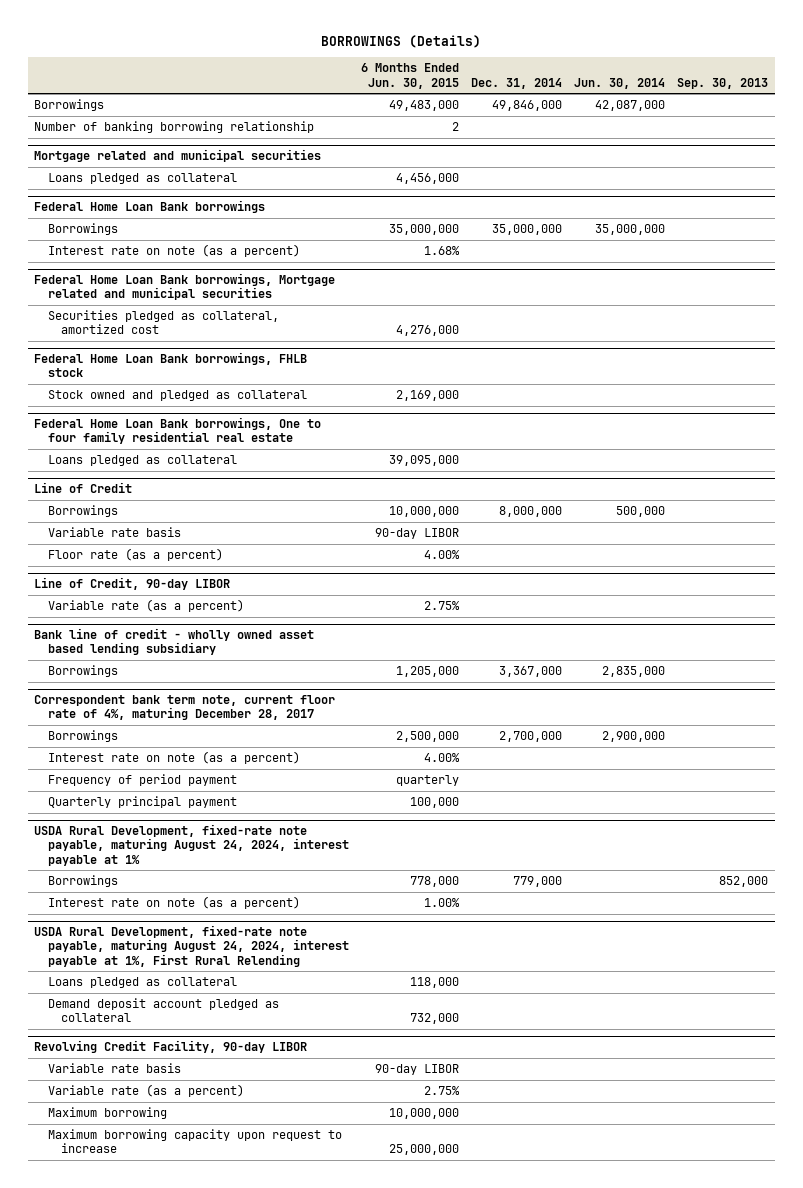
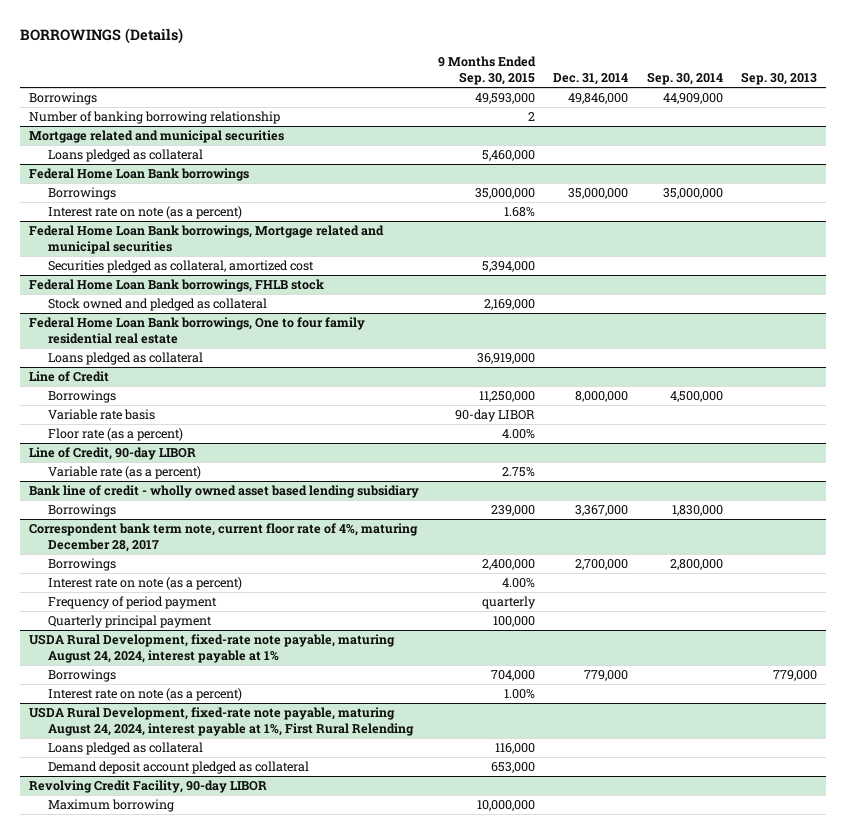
- | 6 Months Ended Jun. 30, 2015 | Dec. 31, 2014 | Jun. 30, 2014 | Sep. 30, 2013
+ | 9 Months Ended Sep. 30, 2015 | Dec. 31, 2014 | Sep. 30, 2014 | Sep. 30, 2013
@ USDA Rural Development, fixed-rate note payable, maturing August 24, 2024, interest payable at 1%
- Borrowings | 778,000 | 779,000 | | 852,000
+ Borrowings | 704,000 | 779,000 | | 779,000
@ Revolving Credit Facility, 90-day LIBOR
- Variable rate basis | 90-day LIBOR | | |
- Variable rate (as a percent) | 2.75% | | |
- Maximum borrowing capacity upon request to increase | 25,000,000 | | |

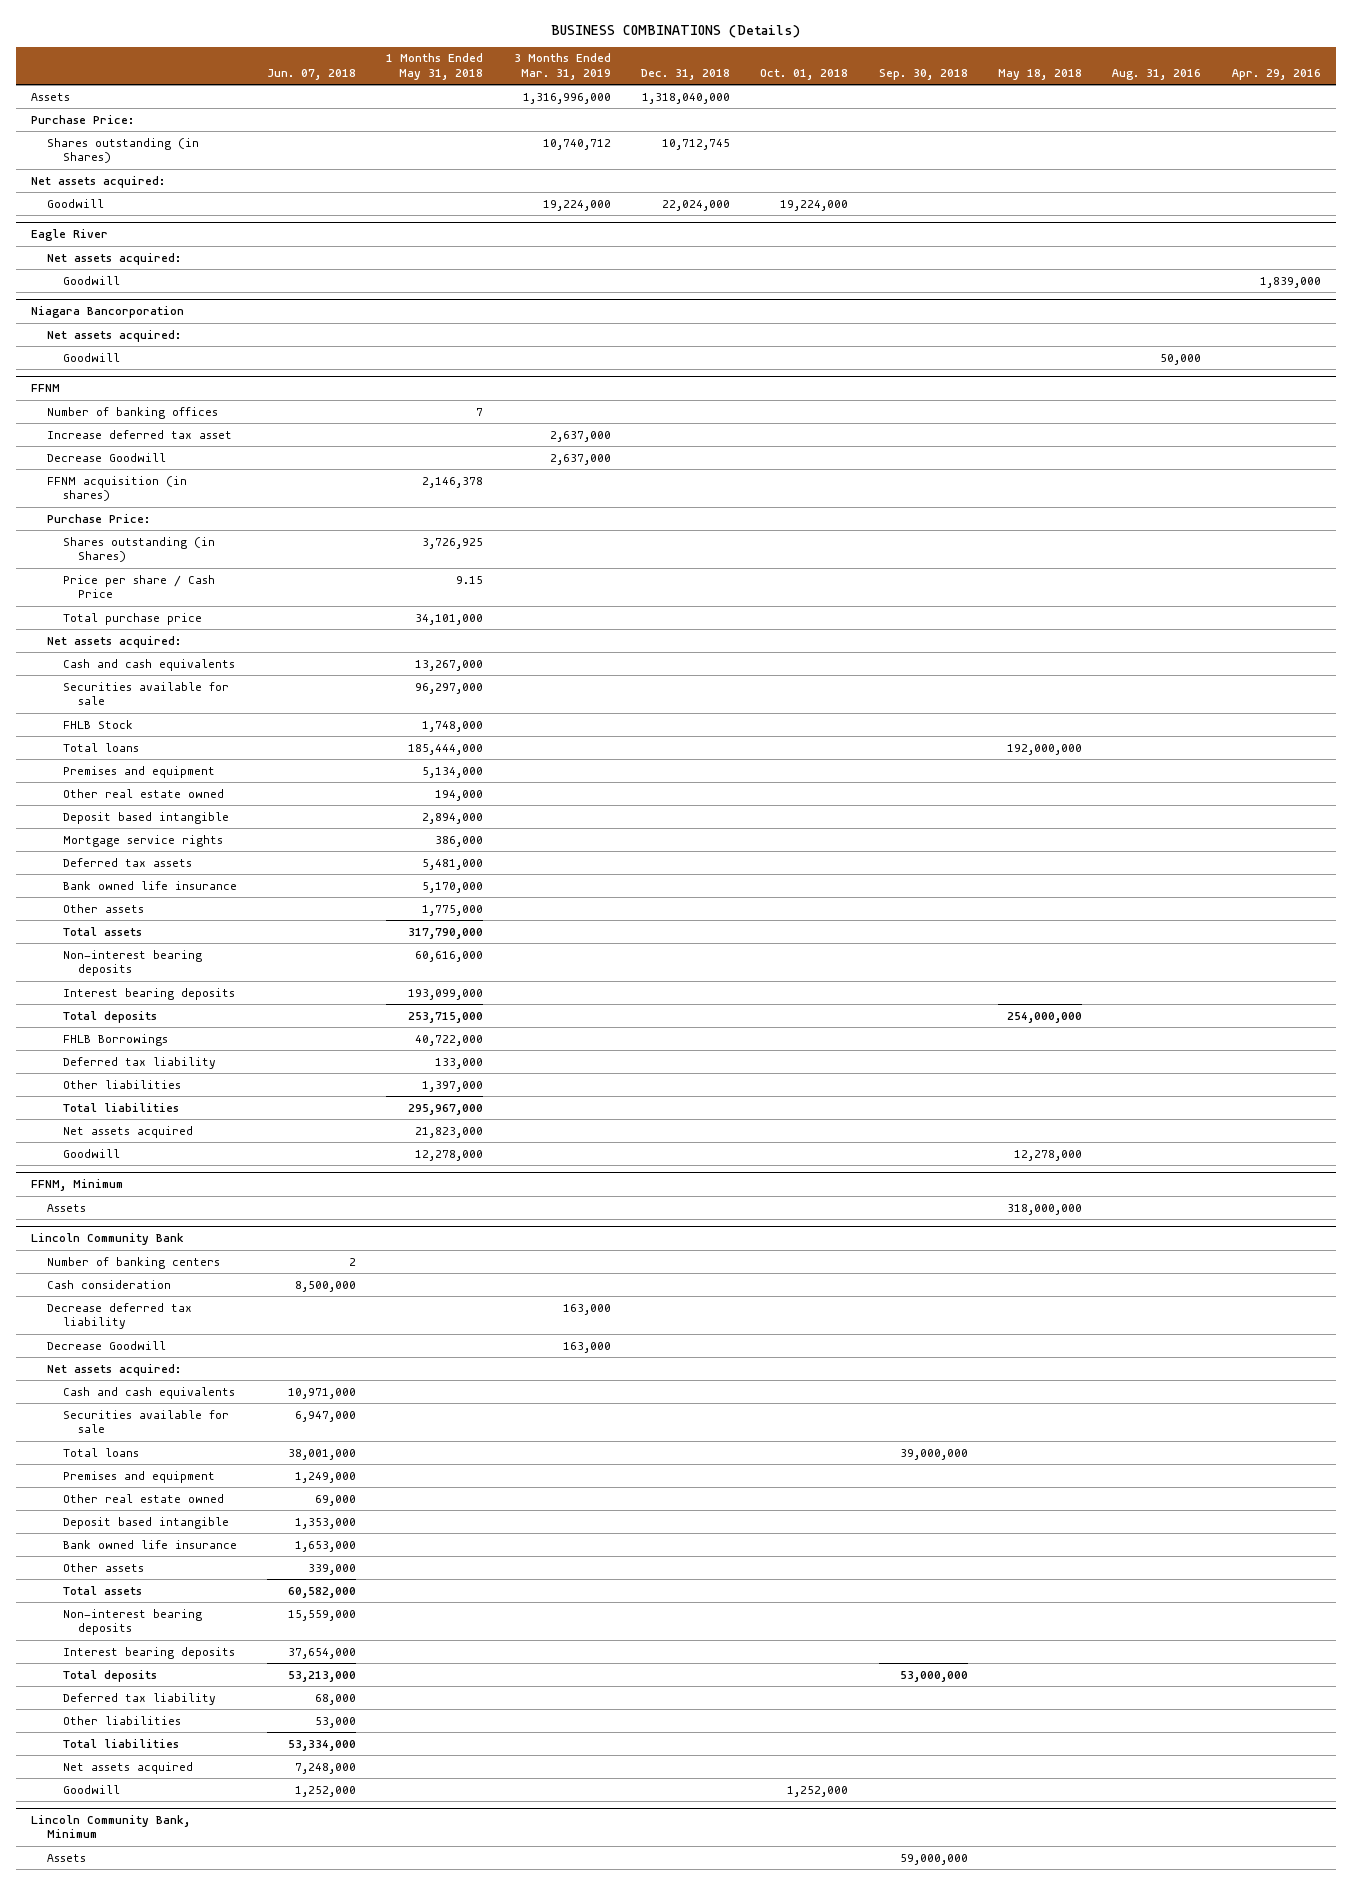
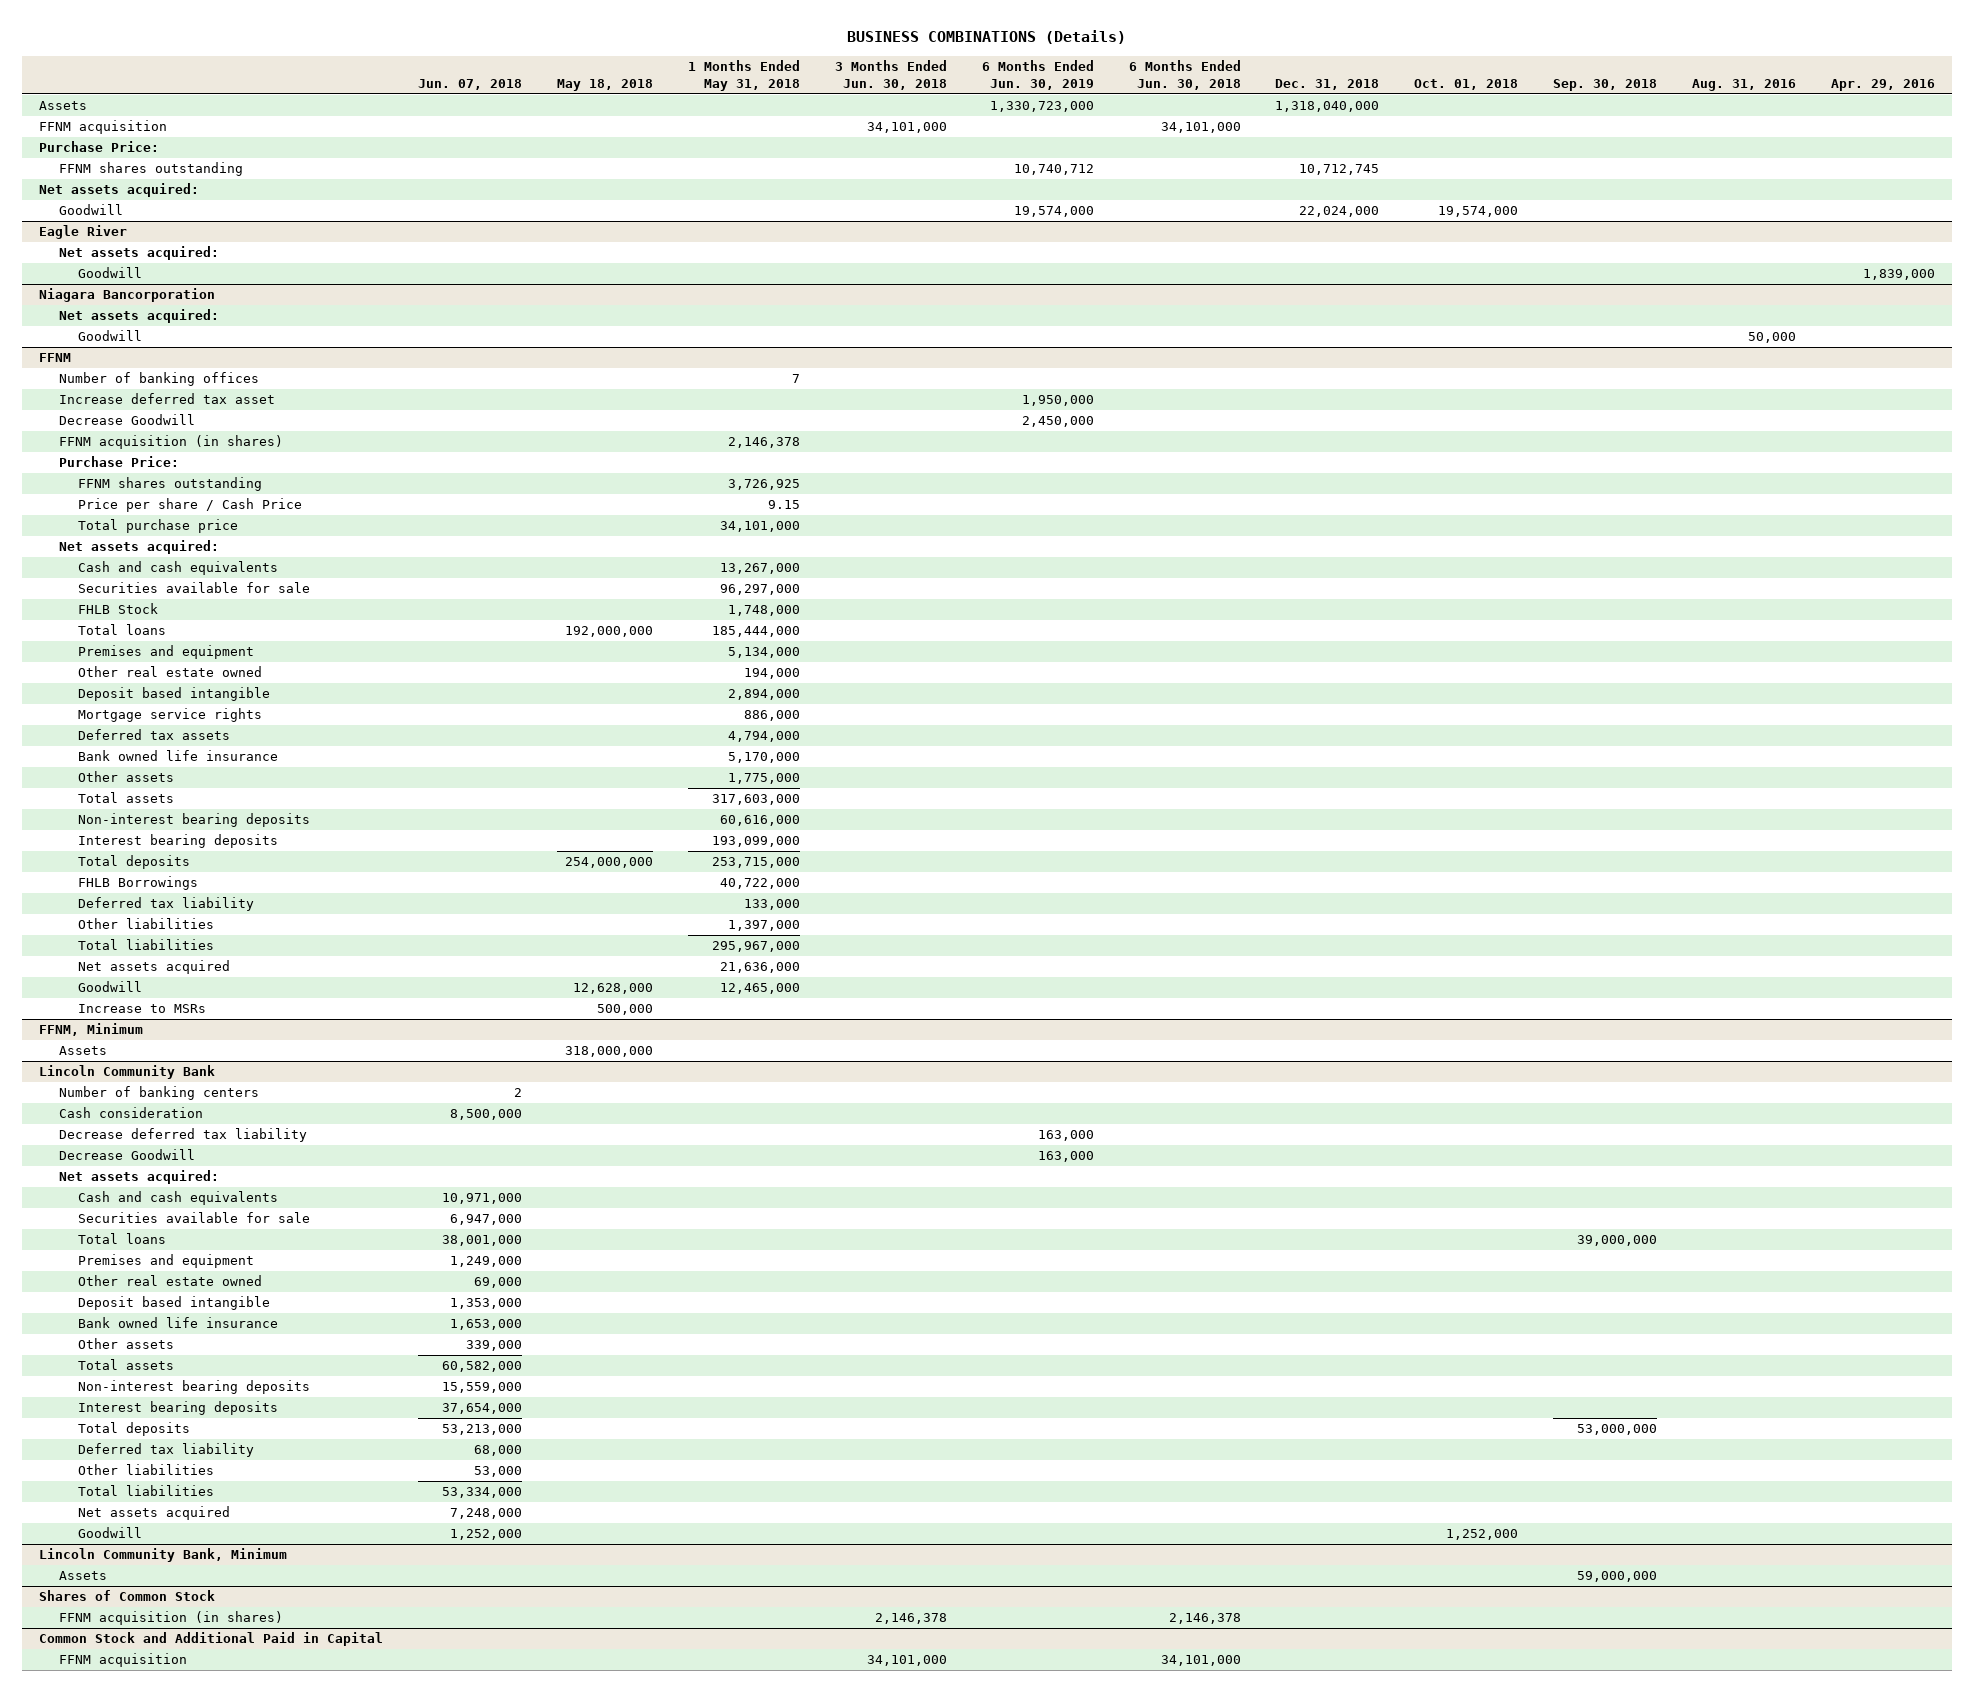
- | Jun. 07, 2018 | 1 Months Ended May 31, 2018 | 3 Months Ended Mar. 31, 2019 | Dec. 31, 2018 | Oct. 01, 2018 | Sep. 30, 2018 | May 18, 2018 | Aug. 31, 2016 | Apr. 29, 2016
+ | Jun. 07, 2018 | May 18, 2018 | 1 Months Ended May 31, 2018 | 3 Months Ended Jun. 30, 2018 | 6 Months Ended Jun. 30, 2019 | 6 Months Ended Jun. 30, 2018 | Dec. 31, 2018 | Oct. 01, 2018 | Sep. 30, 2018 | Aug. 31, 2016 | Apr. 29, 2016
+ FFNM acquisition | | | | 34,101,000 | | 34,101,000 | | | | |
- Shares outstanding (in Shares) | | | 10,740,712 | 10,712,745 | | | | |
+ FFNM shares outstanding | | | | | 10,740,712 | | 10,712,745 | | | |
- Goodwill | | | 19,224,000 | 22,024,000 | 19,224,000 | | | |
+ Goodwill | | | | | 19,574,000 | | 22,024,000 | 19,574,000 | | |
@ FFNM
- Shares outstanding (in Shares) | | 3,726,925 | | | | | | |
+ FFNM shares outstanding | | | 3,726,925 | | | | | | | |
- Mortgage service rights | | 386,000 | | | | | | |
- Deferred tax assets | | 5,481,000 | | | | | | |
+ Mortgage service rights | | | 886,000 | | | | | | | |
+ Deferred tax assets | | | 4,794,000 | | | | | | | |
- Total assets | | 317,790,000 | | | | | | |
+ Total assets | | | 317,603,000 | | | | | | | |
- Net assets acquired | | 21,823,000 | | | | | | |
- Goodwill | | 12,278,000 | | | | | 12,278,000 | |
+ Net assets acquired | | | 21,636,000 | | | | | | | |
+ Goodwill | | 12,628,000 | 12,465,000 | | | | | | | |
+ Increase to MSRs | | 500,000 | | | | | | | | |
+ Shares of Common Stock
+ FFNM acquisition (in shares) | | | | 2,146,378 | | 2,146,378 | | | | |
+ Common Stock and Additional Paid in Capital
+ FFNM acquisition | | | | 34,101,000 | | 34,101,000 | | | | |

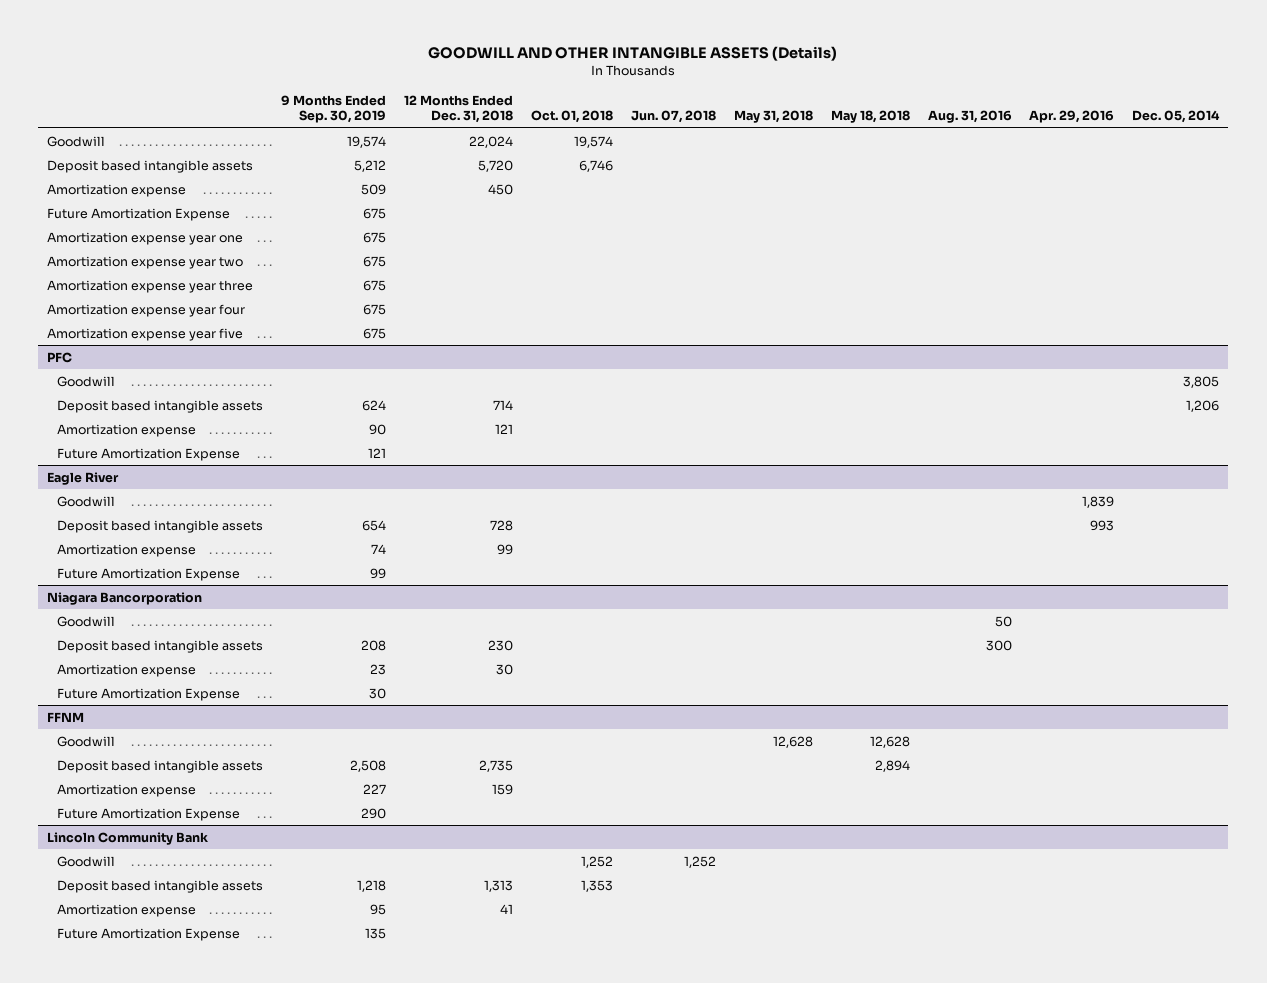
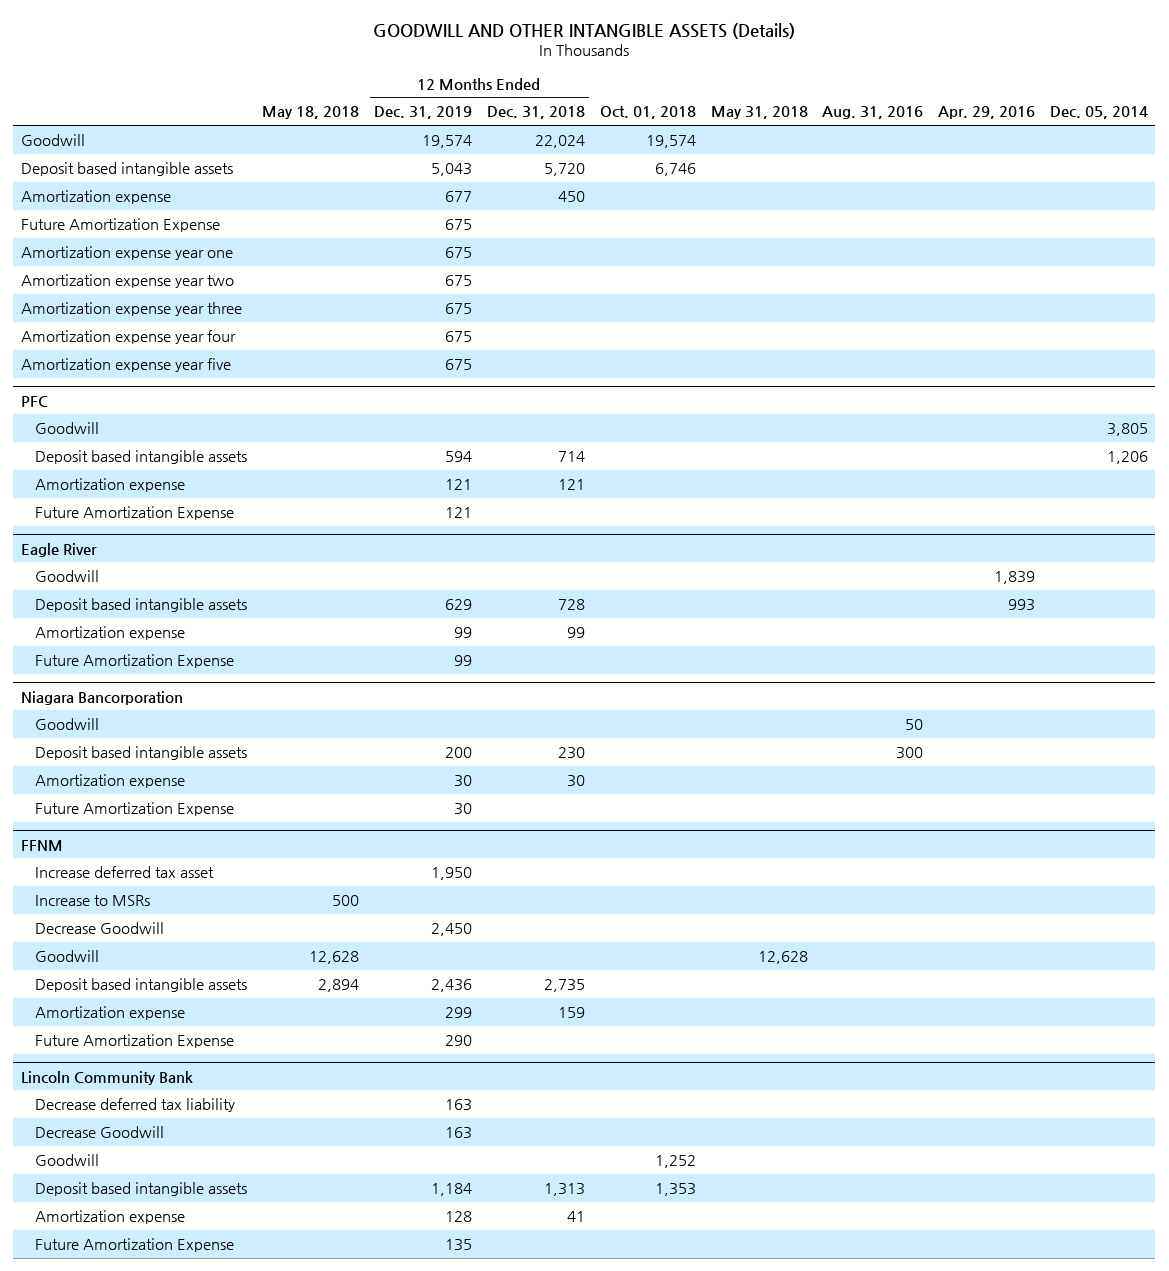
- | 9 Months Ended Sep. 30, 2019 | 12 Months Ended Dec. 31, 2018 | Oct. 01, 2018 | Jun. 07, 2018 | May 31, 2018 | May 18, 2018 | Aug. 31, 2016 | Apr. 29, 2016 | Dec. 05, 2014
+ | May 18, 2018 | 12 Months Ended Dec. 31, 2019 | 12 Months Ended Dec. 31, 2018 | Oct. 01, 2018 | May 31, 2018 | Aug. 31, 2016 | Apr. 29, 2016 | Dec. 05, 2014
@ FFNM
+ Increase deferred tax asset | | 1,950 | | | | | |
+ Increase to MSRs | 500 | | | | | | |
+ Decrease Goodwill | | 2,450 | | | | | |
@ Lincoln Community Bank
+ Decrease deferred tax liability | | 163 | | | | | |
+ Decrease Goodwill | | 163 | | | | | |

